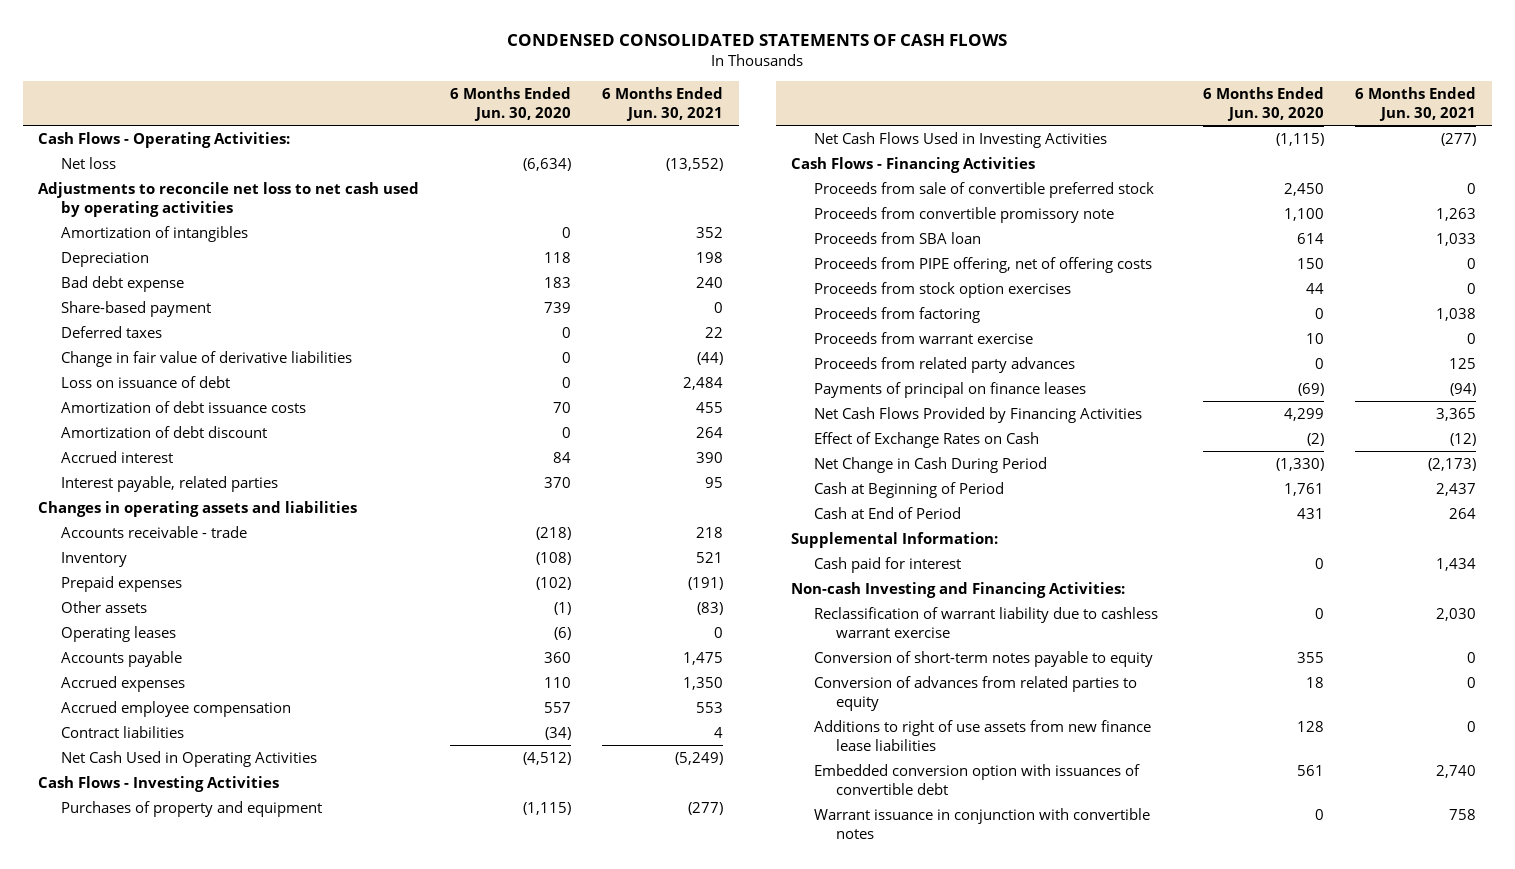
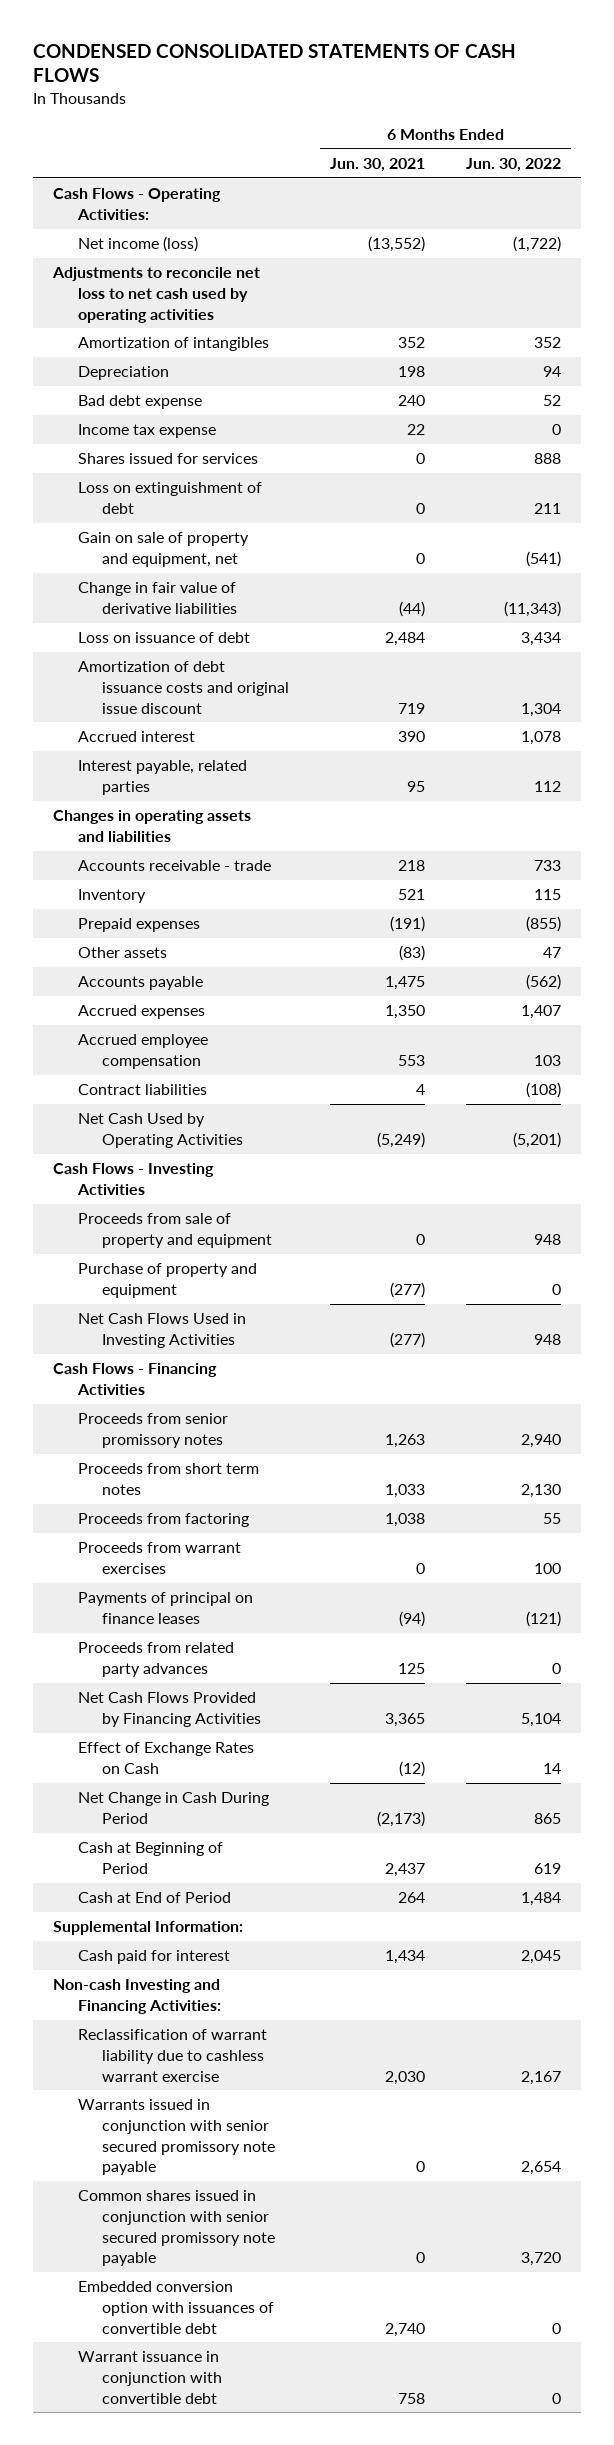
- | 6 Months Ended Jun. 30, 2020 | 6 Months Ended Jun. 30, 2021
+ | 6 Months Ended Jun. 30, 2021 | 6 Months Ended Jun. 30, 2022
- Net loss | (6,634) | (13,552)
+ Net income (loss) | (13,552) | (1,722)
- Share-based payment | 739 | 0
- Deferred taxes | 0 | 22
+ Income tax expense | 22 | 0
+ Shares issued for services | 0 | 888
+ Loss on extinguishment of debt | 0 | 211
+ Gain on sale of property and equipment, net | 0 | (541)
- Amortization of debt issuance costs | 70 | 455
- Amortization of debt discount | 0 | 264
+ Amortization of debt issuance costs and original issue discount | 719 | 1,304
- Operating leases | (6) | 0
- Net Cash Used in Operating Activities | (4,512) | (5,249)
+ Net Cash Used by Operating Activities | (5,249) | (5,201)
- Purchases of property and equipment | (1,115) | (277)
+ Proceeds from sale of property and equipment | 0 | 948
+ Purchase of property and equipment | (277) | 0
- Proceeds from sale of convertible preferred stock | 2,450 | 0
- Proceeds from convertible promissory note | 1,100 | 1,263
- Proceeds from SBA loan | 614 | 1,033
- Proceeds from PIPE offering, net of offering costs | 150 | 0
- Proceeds from stock option exercises | 44 | 0
+ Proceeds from senior promissory notes | 1,263 | 2,940
+ Proceeds from short term notes | 1,033 | 2,130
- Proceeds from warrant exercise | 10 | 0
+ Proceeds from warrant exercises | 0 | 100
moved down: Proceeds from related party advances | 125 | 0
- Conversion of short-term notes payable to equity | 355 | 0
- Conversion of advances from related parties to equity | 18 | 0
- Additions to right of use assets from new finance lease liabilities | 128 | 0
+ Warrants issued in conjunction with senior secured promissory note payable | 0 | 2,654
+ Common shares issued in conjunction with senior secured promissory note payable | 0 | 3,720
- Warrant issuance in conjunction with convertible notes | 0 | 758
+ Warrant issuance in conjunction with convertible debt | 758 | 0

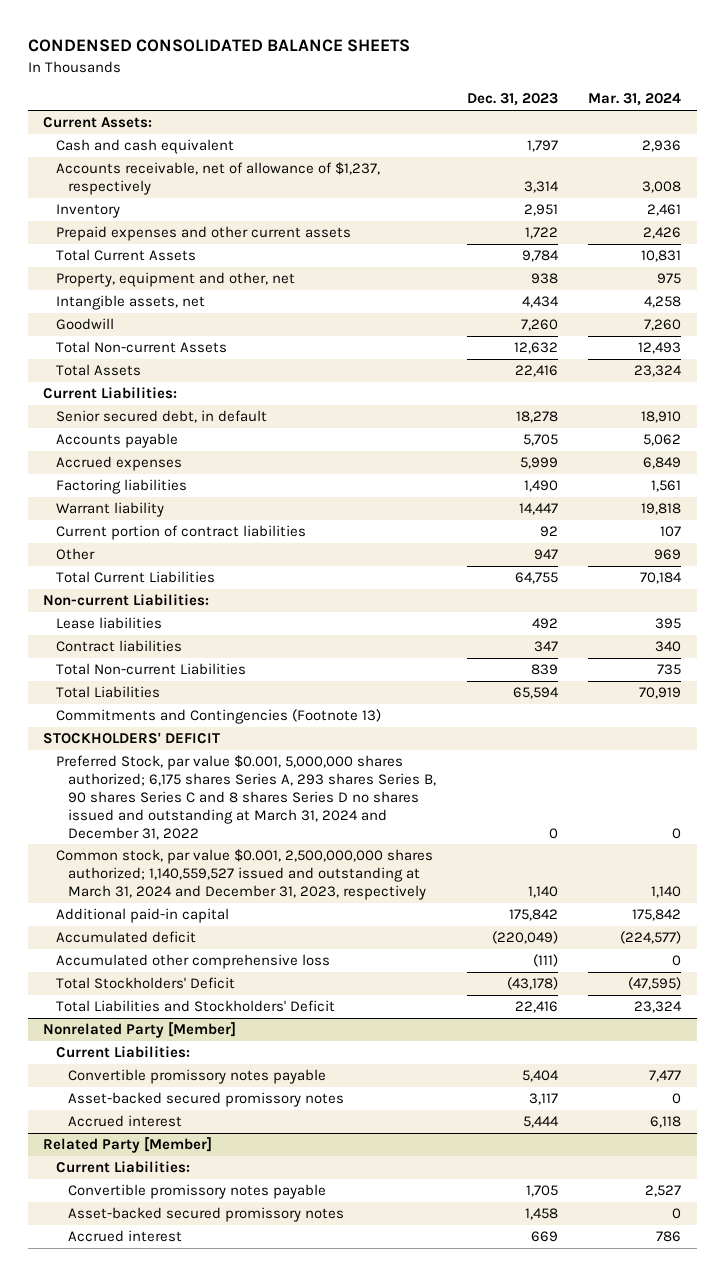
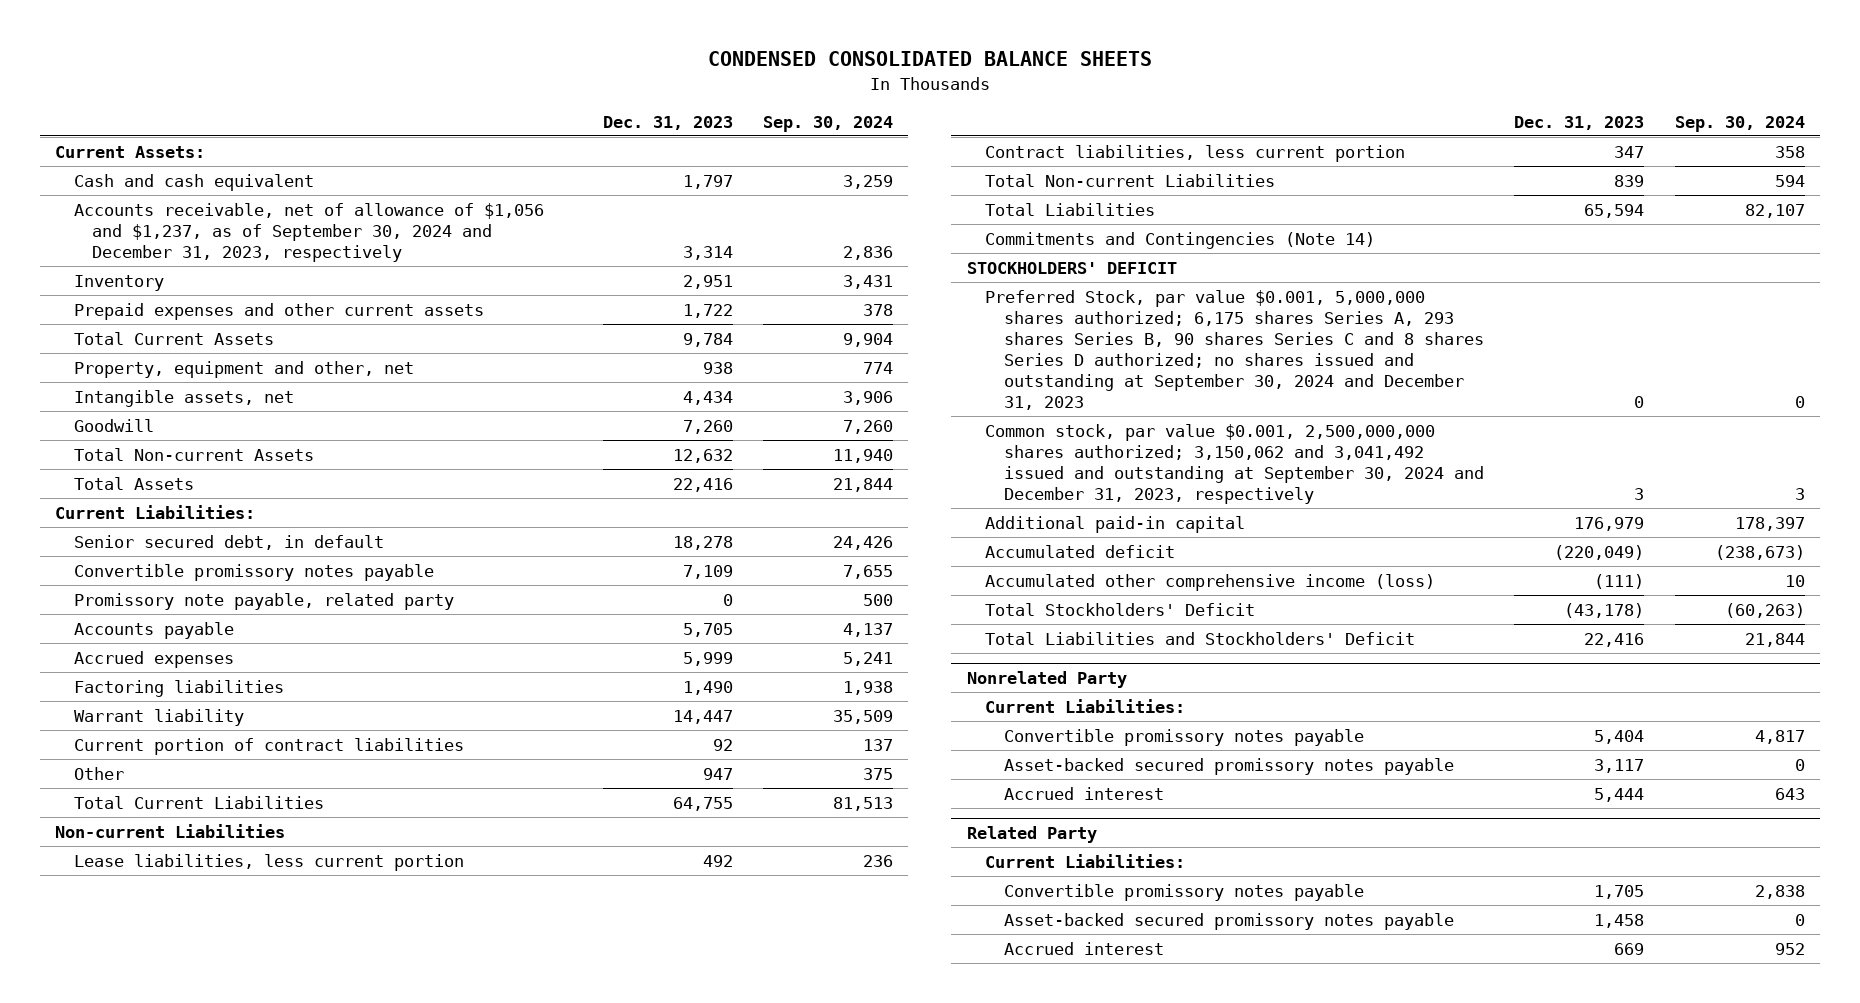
- | Dec. 31, 2023 | Mar. 31, 2024
+ | Dec. 31, 2023 | Sep. 30, 2024
- Accounts receivable, net of allowance of $1,237, respectively | 3,314 | 3,008
+ Accounts receivable, net of allowance of $1,056 and $1,237, as of September 30, 2024 and December 31, 2023, respectively | 3,314 | 2,836
+ Convertible promissory notes payable | 7,109 | 7,655
+ Promissory note payable, related party | 0 | 500
- Non-current Liabilities:
- Lease liabilities | 492 | 395
- Contract liabilities | 347 | 340
+ Non-current Liabilities
+ Lease liabilities, less current portion | 492 | 236
+ Contract liabilities, less current portion | 347 | 358
- Commitments and Contingencies (Footnote 13)
+ Commitments and Contingencies (Note 14)
- Preferred Stock, par value $0.001, 5,000,000 shares authorized; 6,175 shares Series A, 293 shares Series B, 90 shares Series C and 8 shares Series D no shares issued and outstanding at March 31, 2024 and December 31, 2022 | 0 | 0
- Common stock, par value $0.001, 2,500,000,000 shares authorized; 1,140,559,527 issued and outstanding at March 31, 2024 and December 31, 2023, respectively | 1,140 | 1,140
- Additional paid-in capital | 175,842 | 175,842
+ Preferred Stock, par value $0.001, 5,000,000 shares authorized; 6,175 shares Series A, 293 shares Series B, 90 shares Series C and 8 shares Series D authorized; no shares issued and outstanding at September 30, 2024 and December 31, 2023 | 0 | 0
+ Common stock, par value $0.001, 2,500,000,000 shares authorized; 3,150,062 and 3,041,492 issued and outstanding at September 30, 2024 and December 31, 2023, respectively | 3 | 3
+ Additional paid-in capital | 176,979 | 178,397
- Accumulated other comprehensive loss | (111) | 0
+ Accumulated other comprehensive income (loss) | (111) | 10
- Nonrelated Party [Member]
+ Nonrelated Party
- Asset-backed secured promissory notes | 3,117 | 0
+ Asset-backed secured promissory notes payable | 3,117 | 0
- Related Party [Member]
+ Related Party
- Asset-backed secured promissory notes | 1,458 | 0
+ Asset-backed secured promissory notes payable | 1,458 | 0

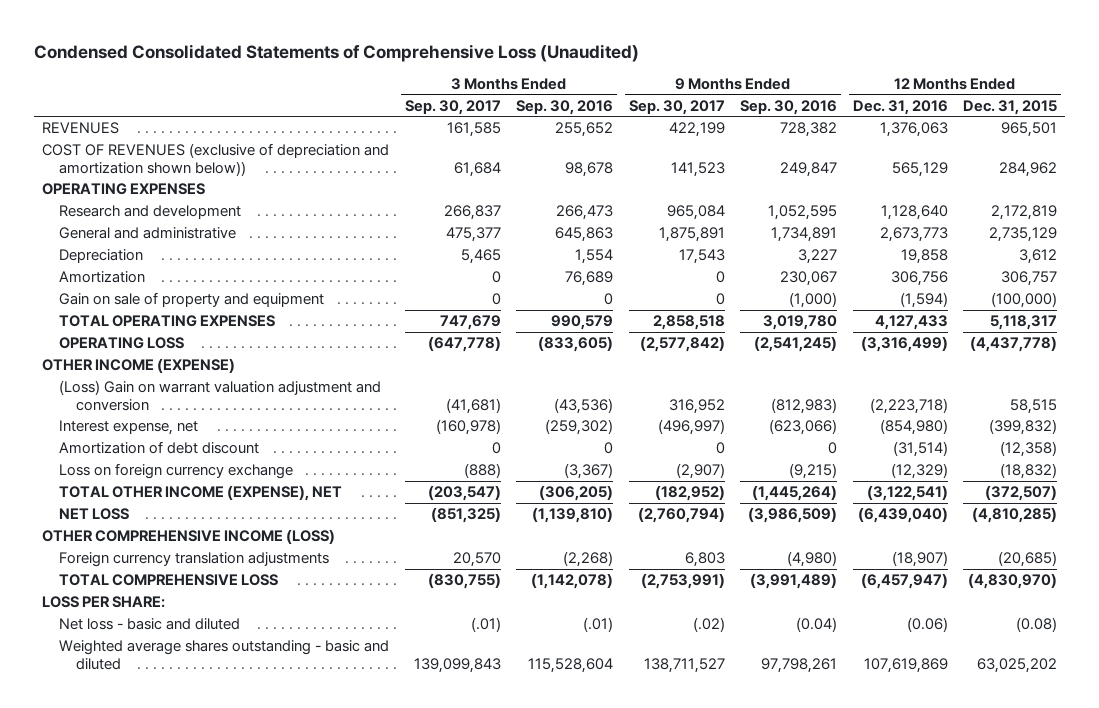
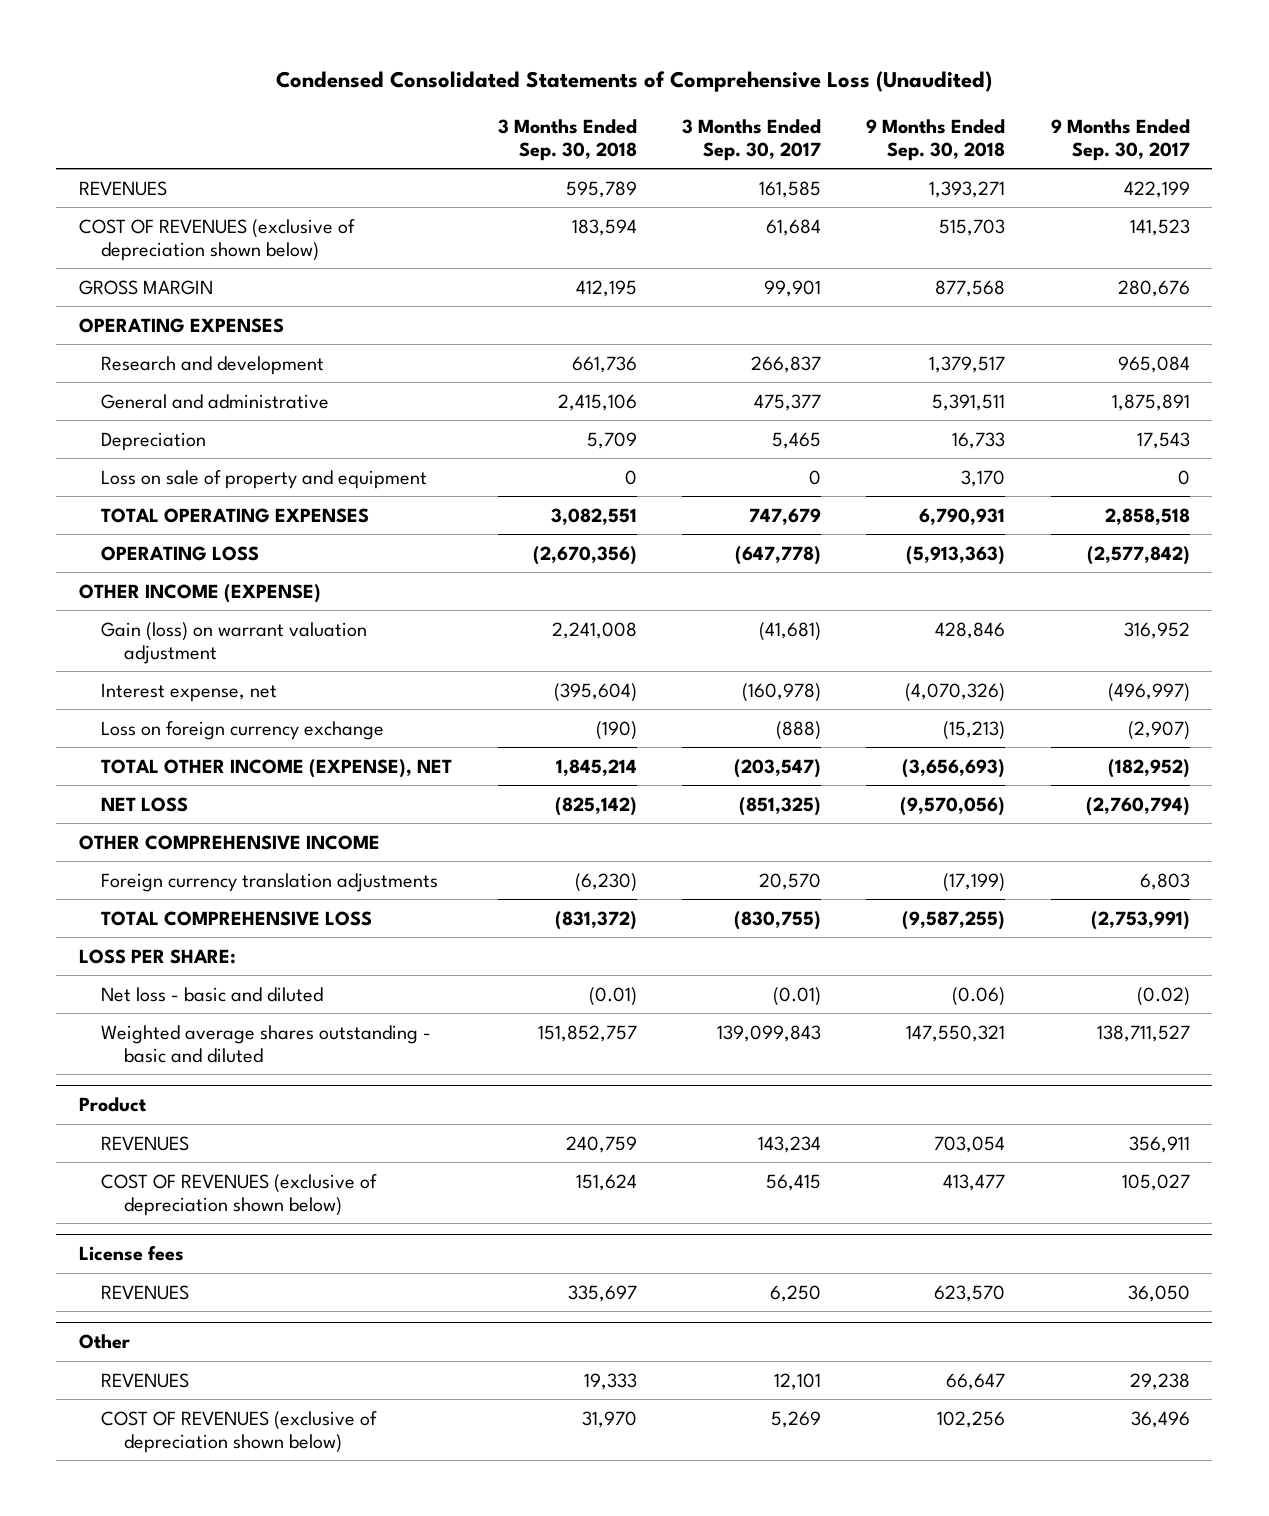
- | 3 Months Ended Sep. 30, 2017 | 3 Months Ended Sep. 30, 2016 | 9 Months Ended Sep. 30, 2017 | 9 Months Ended Sep. 30, 2016 | 12 Months Ended Dec. 31, 2016 | 12 Months Ended Dec. 31, 2015
+ | 3 Months Ended Sep. 30, 2018 | 3 Months Ended Sep. 30, 2017 | 9 Months Ended Sep. 30, 2018 | 9 Months Ended Sep. 30, 2017
- COST OF REVENUES (exclusive of depreciation and amortization shown below)) | 61,684 | 98,678 | 141,523 | 249,847 | 565,129 | 284,962
+ COST OF REVENUES (exclusive of depreciation shown below) | 183,594 | 61,684 | 515,703 | 141,523
+ GROSS MARGIN | 412,195 | 99,901 | 877,568 | 280,676
- Amortization | 0 | 76,689 | 0 | 230,067 | 306,756 | 306,757
- Gain on sale of property and equipment | 0 | 0 | 0 | (1,000) | (1,594) | (100,000)
+ Loss on sale of property and equipment | 0 | 0 | 3,170 | 0
- (Loss) Gain on warrant valuation adjustment and conversion | (41,681) | (43,536) | 316,952 | (812,983) | (2,223,718) | 58,515
+ Gain (loss) on warrant valuation adjustment | 2,241,008 | (41,681) | 428,846 | 316,952
- Amortization of debt discount | 0 | 0 | 0 | 0 | (31,514) | (12,358)
- OTHER COMPREHENSIVE INCOME (LOSS)
+ OTHER COMPREHENSIVE INCOME
- Net loss - basic and diluted | (.01) | (.01) | (.02) | (0.04) | (0.06) | (0.08)
+ Net loss - basic and diluted | (0.01) | (0.01) | (0.06) | (0.02)
+ Product
+ REVENUES | 240,759 | 143,234 | 703,054 | 356,911
+ COST OF REVENUES (exclusive of depreciation shown below) | 151,624 | 56,415 | 413,477 | 105,027
+ License fees
+ REVENUES | 335,697 | 6,250 | 623,570 | 36,050
+ Other
+ REVENUES | 19,333 | 12,101 | 66,647 | 29,238
+ COST OF REVENUES (exclusive of depreciation shown below) | 31,970 | 5,269 | 102,256 | 36,496

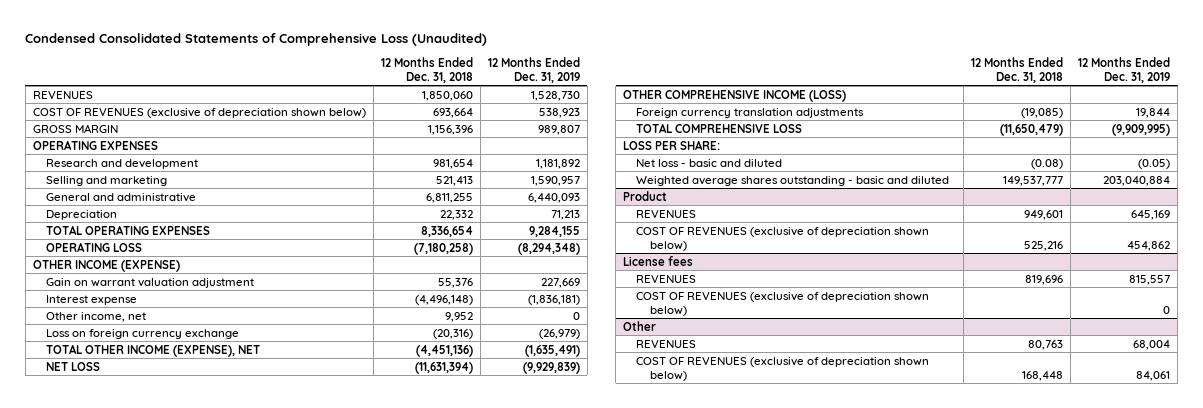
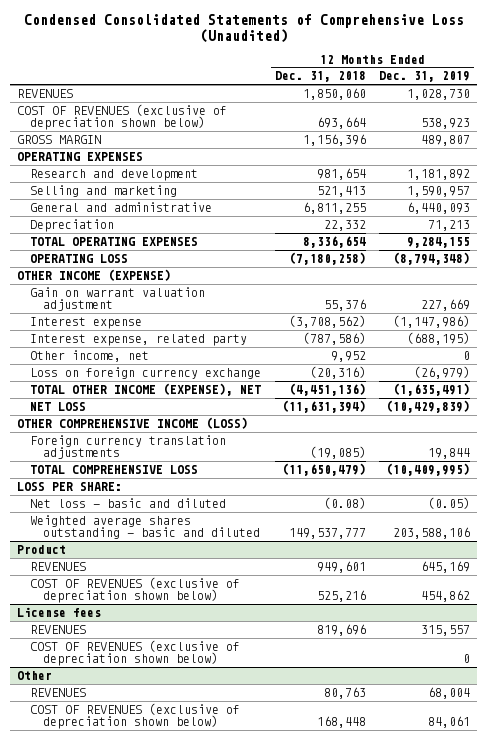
- REVENUES | 1,850,060 | 1,528,730
+ REVENUES | 1,850,060 | 1,028,730
- GROSS MARGIN | 1,156,396 | 989,807
+ GROSS MARGIN | 1,156,396 | 489,807
- OPERATING LOSS | (7,180,258) | (8,294,348)
+ OPERATING LOSS | (7,180,258) | (8,794,348)
- Interest expense | (4,496,148) | (1,836,181)
+ Interest expense | (3,708,562) | (1,147,986)
+ Interest expense, related party | (787,586) | (688,195)
- NET LOSS | (11,631,394) | (9,929,839)
+ NET LOSS | (11,631,394) | (10,429,839)
- TOTAL COMPREHENSIVE LOSS | (11,650,479) | (9,909,995)
+ TOTAL COMPREHENSIVE LOSS | (11,650,479) | (10,409,995)
- Weighted average shares outstanding - basic and diluted | 149,537,777 | 203,040,884
+ Weighted average shares outstanding - basic and diluted | 149,537,777 | 203,588,106
@ License fees
- REVENUES | 819,696 | 815,557
+ REVENUES | 819,696 | 315,557

